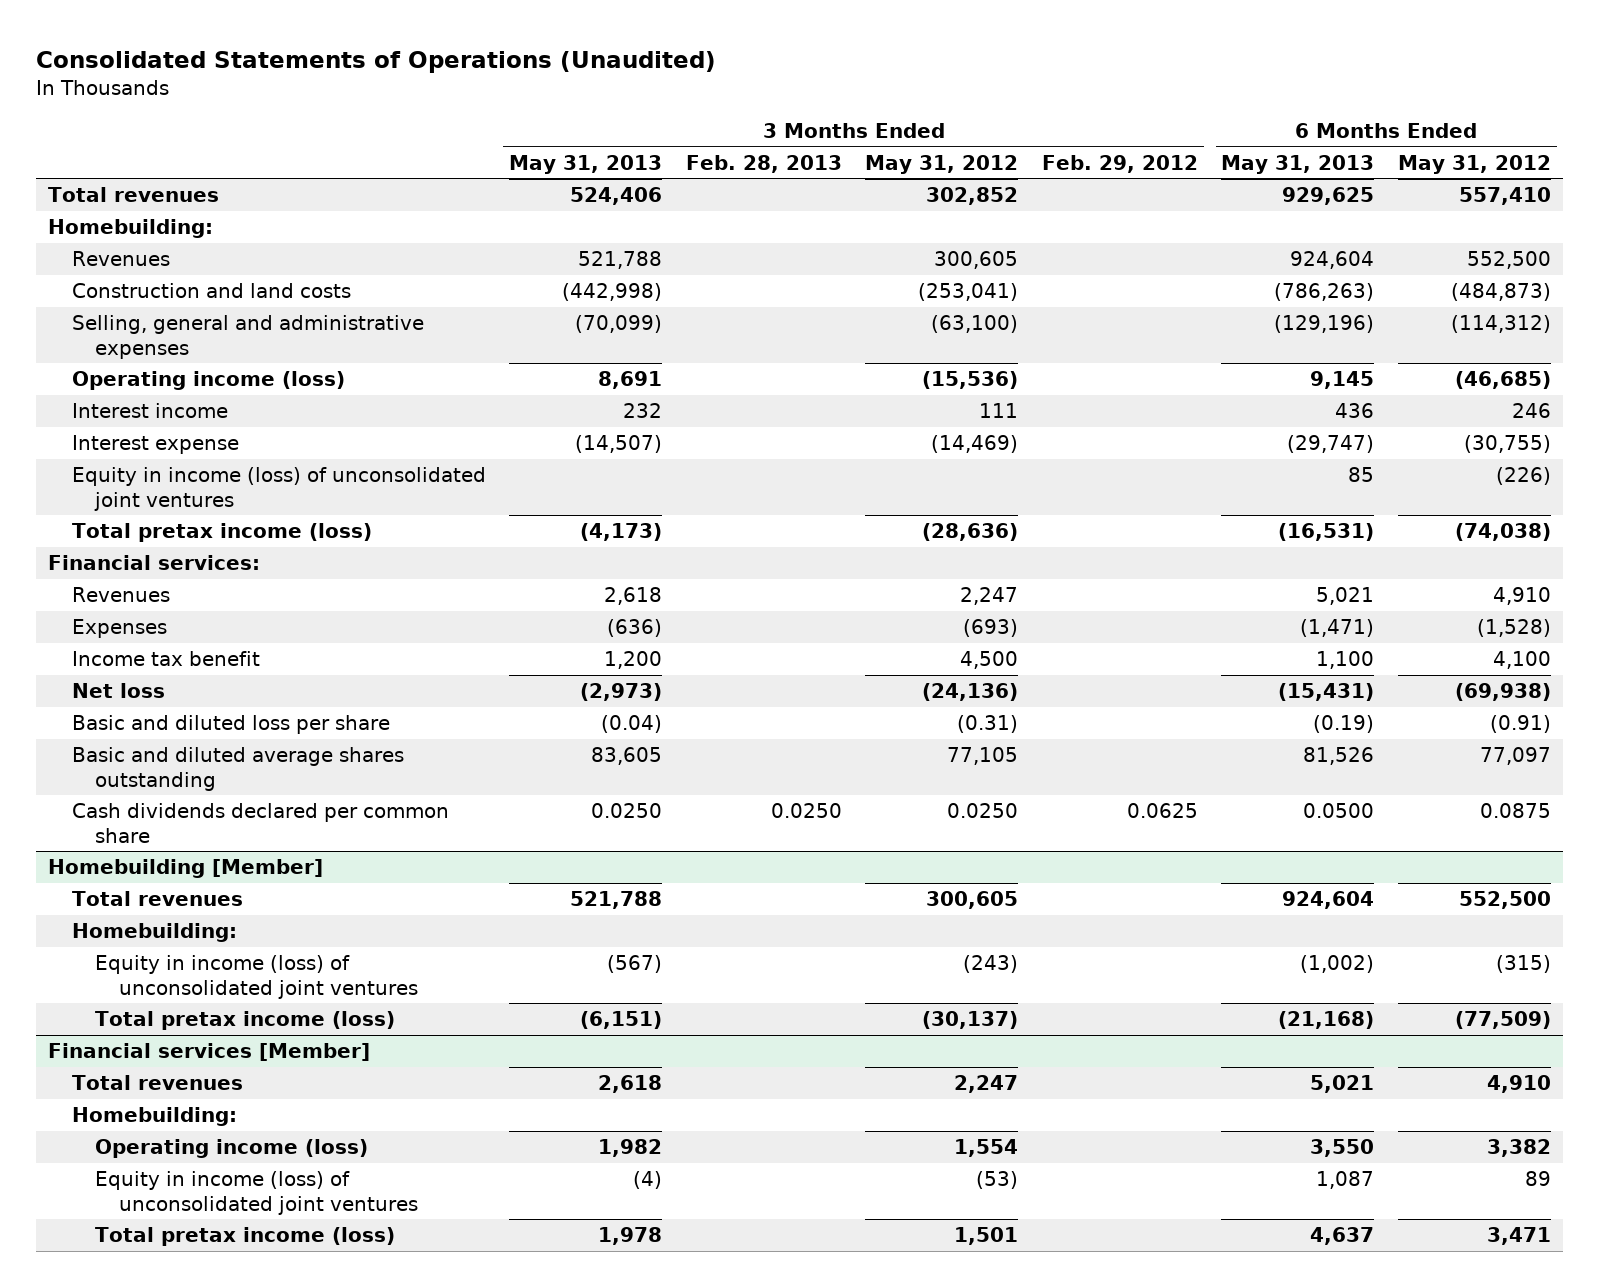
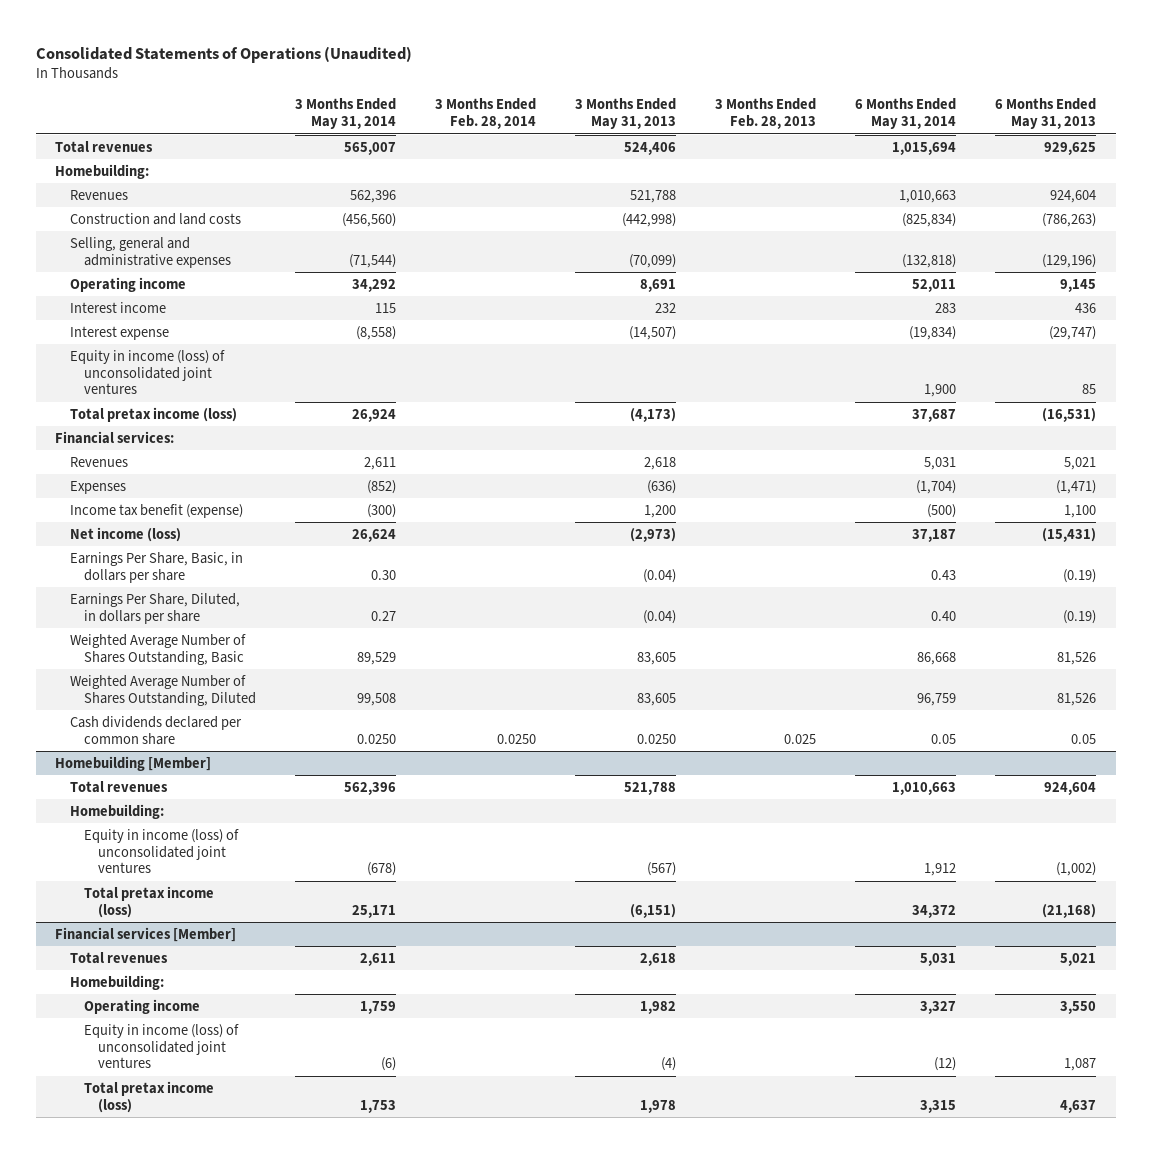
- | 3 Months Ended May 31, 2013 | 3 Months Ended Feb. 28, 2013 | 3 Months Ended May 31, 2012 | 3 Months Ended Feb. 29, 2012 | 6 Months Ended May 31, 2013 | 6 Months Ended May 31, 2012
+ | 3 Months Ended May 31, 2014 | 3 Months Ended Feb. 28, 2014 | 3 Months Ended May 31, 2013 | 3 Months Ended Feb. 28, 2013 | 6 Months Ended May 31, 2014 | 6 Months Ended May 31, 2013
- Operating income (loss) | 8,691 | | (15,536) | | 9,145 | (46,685)
+ Operating income | 34,292 | | 8,691 | | 52,011 | 9,145
- Income tax benefit | 1,200 | | 4,500 | | 1,100 | 4,100
- Net loss | (2,973) | | (24,136) | | (15,431) | (69,938)
- Basic and diluted loss per share | (0.04) | | (0.31) | | (0.19) | (0.91)
- Basic and diluted average shares outstanding | 83,605 | | 77,105 | | 81,526 | 77,097
- Cash dividends declared per common share | 0.0250 | 0.0250 | 0.0250 | 0.0625 | 0.0500 | 0.0875
+ Income tax benefit (expense) | (300) | | 1,200 | | (500) | 1,100
+ Net income (loss) | 26,624 | | (2,973) | | 37,187 | (15,431)
+ Earnings Per Share, Basic, in dollars per share | 0.30 | | (0.04) | | 0.43 | (0.19)
+ Earnings Per Share, Diluted, in dollars per share | 0.27 | | (0.04) | | 0.40 | (0.19)
+ Weighted Average Number of Shares Outstanding, Basic | 89,529 | | 83,605 | | 86,668 | 81,526
+ Weighted Average Number of Shares Outstanding, Diluted | 99,508 | | 83,605 | | 96,759 | 81,526
+ Cash dividends declared per common share | 0.0250 | 0.0250 | 0.0250 | 0.025 | 0.05 | 0.05
@ Financial services [Member]
- Operating income (loss) | 1,982 | | 1,554 | | 3,550 | 3,382
+ Operating income | 1,759 | | 1,982 | | 3,327 | 3,550

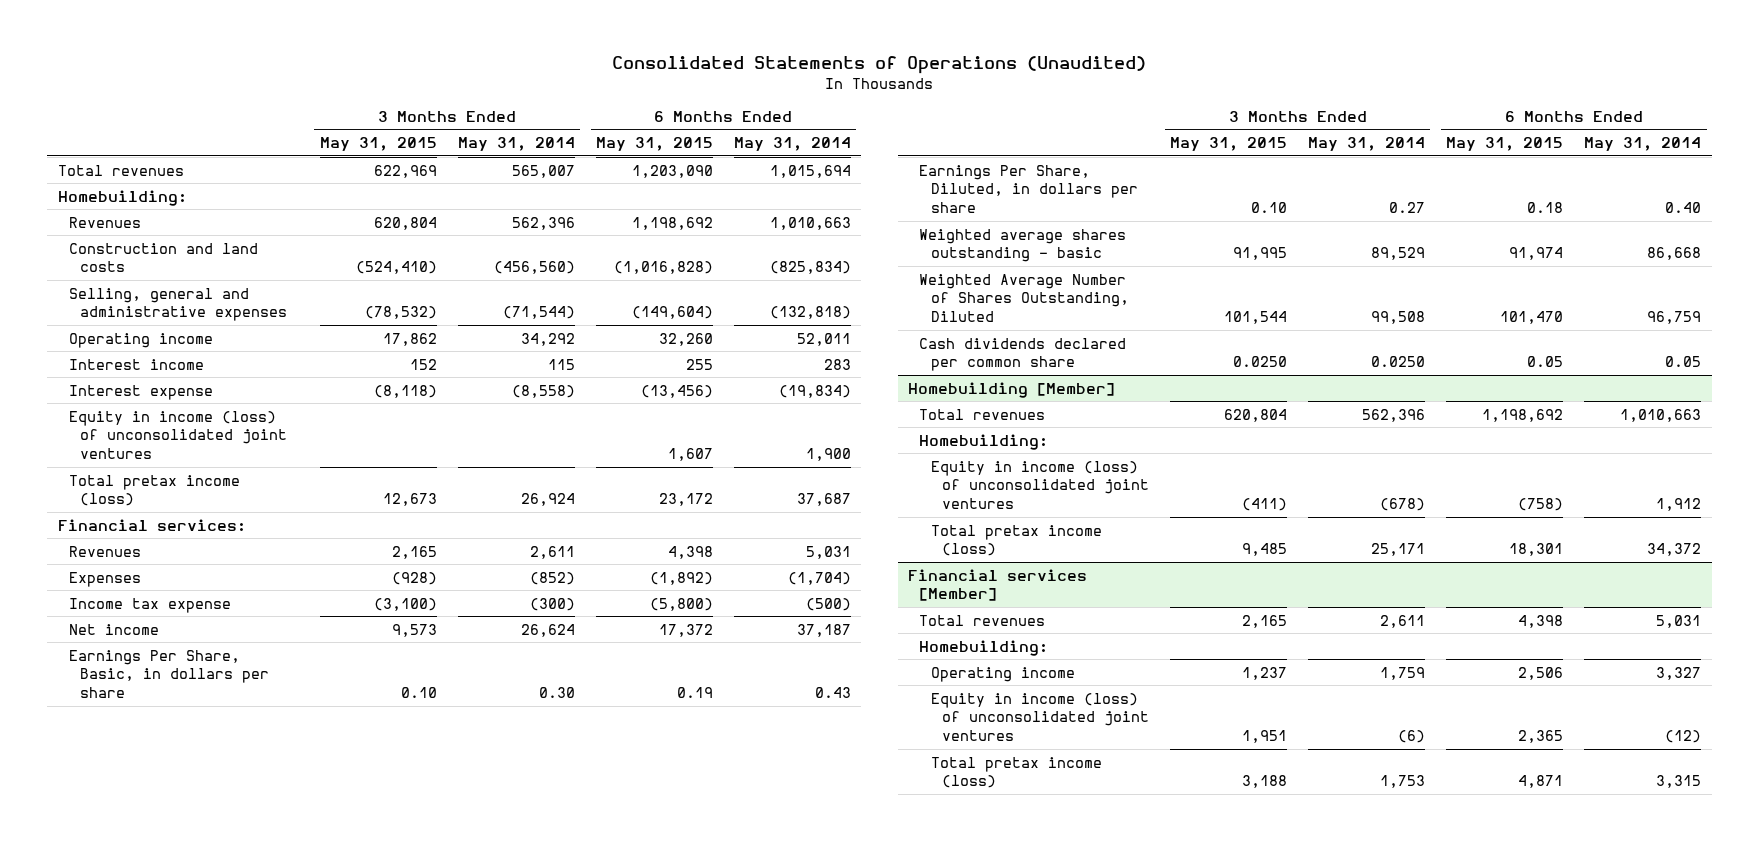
- | 3 Months Ended May 31, 2014 | 3 Months Ended Feb. 28, 2014 | 3 Months Ended May 31, 2013 | 3 Months Ended Feb. 28, 2013 | 6 Months Ended May 31, 2014 | 6 Months Ended May 31, 2013
+ | 3 Months Ended May 31, 2015 | 3 Months Ended May 31, 2014 | 6 Months Ended May 31, 2015 | 6 Months Ended May 31, 2014
- Income tax benefit (expense) | (300) | | 1,200 | | (500) | 1,100
- Net income (loss) | 26,624 | | (2,973) | | 37,187 | (15,431)
+ Income tax expense | (3,100) | (300) | (5,800) | (500)
+ Net income | 9,573 | 26,624 | 17,372 | 37,187
- Weighted Average Number of Shares Outstanding, Basic | 89,529 | | 83,605 | | 86,668 | 81,526
+ Weighted average shares outstanding - basic | 91,995 | 89,529 | 91,974 | 86,668

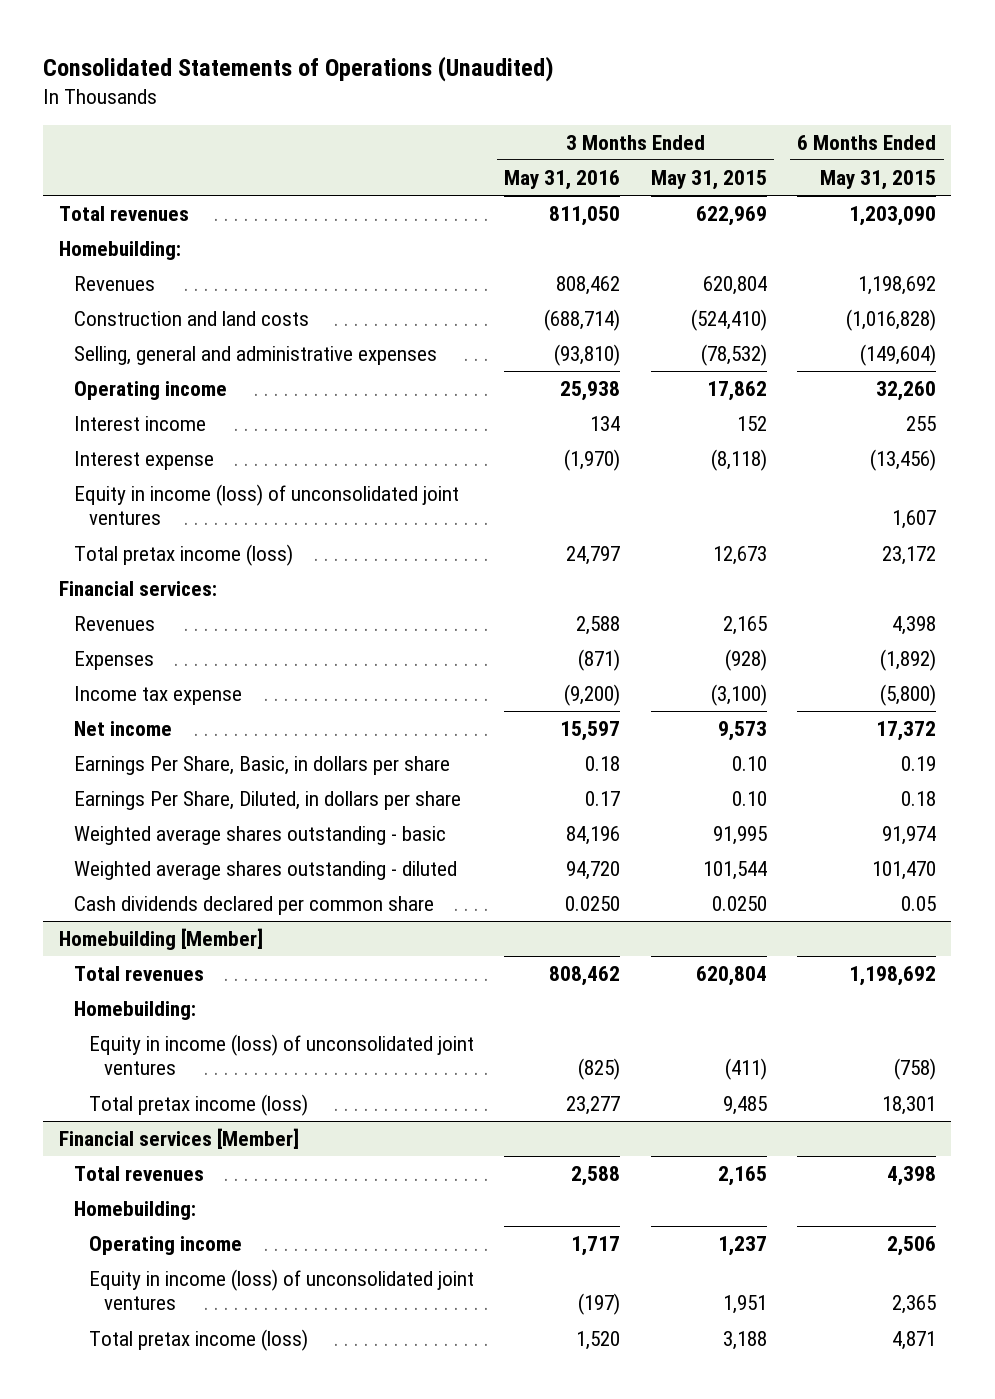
- | 3 Months Ended May 31, 2015 | 3 Months Ended May 31, 2014 | 6 Months Ended May 31, 2015 | 6 Months Ended May 31, 2014
+ | 3 Months Ended May 31, 2016 | 3 Months Ended May 31, 2015 | 6 Months Ended May 31, 2015
- Weighted Average Number of Shares Outstanding, Diluted | 101,544 | 99,508 | 101,470 | 96,759
+ Weighted average shares outstanding - diluted | 94,720 | 101,544 | 101,470

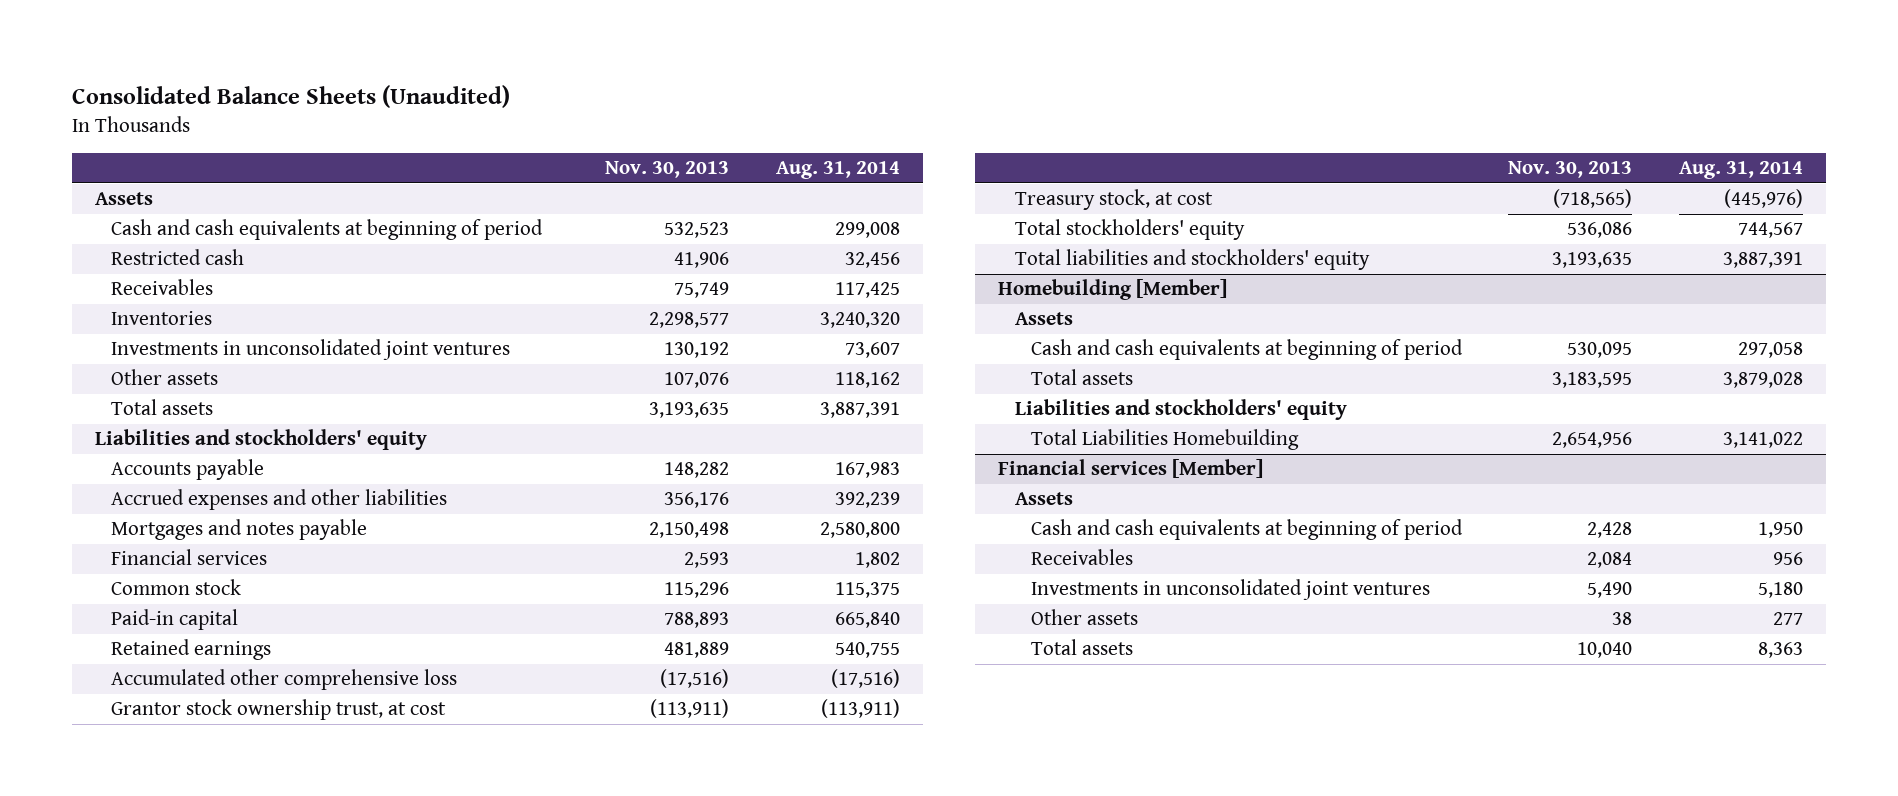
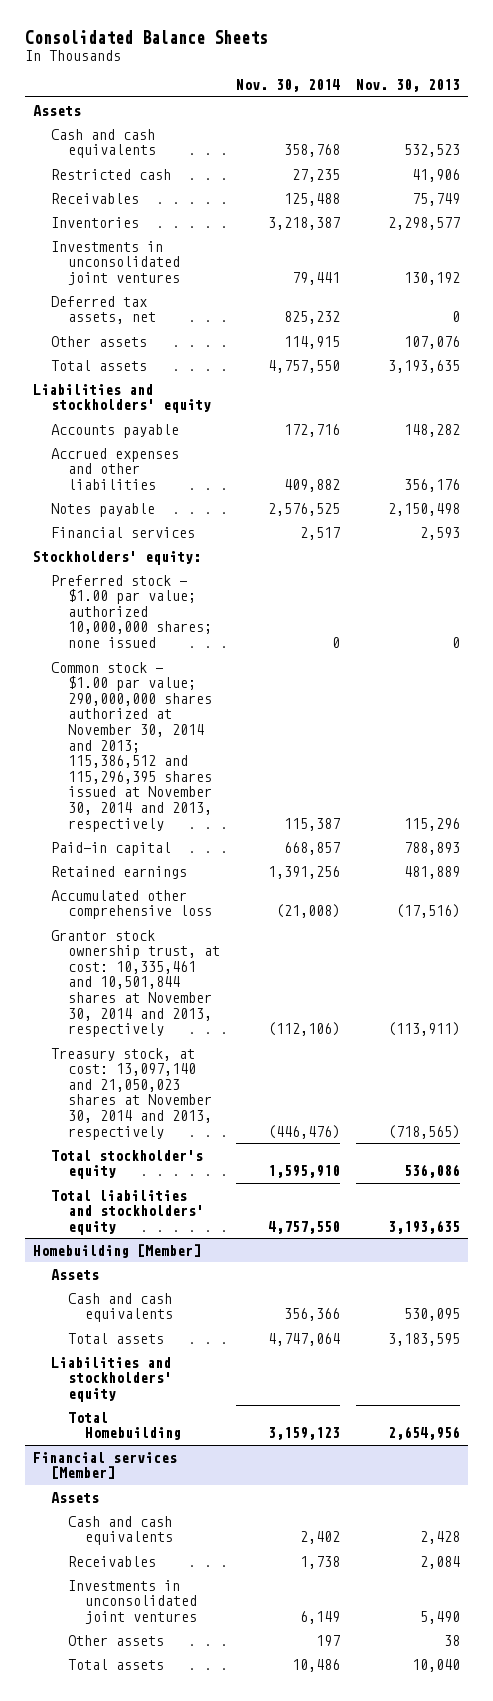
- Consolidated Balance Sheets (Unaudited)
+ Consolidated Balance Sheets
- | Nov. 30, 2013 | Aug. 31, 2014
+ | Nov. 30, 2014 | Nov. 30, 2013
- Cash and cash equivalents at beginning of period | 532,523 | 299,008
+ Cash and cash equivalents | 358,768 | 532,523
+ Deferred tax assets, net | 825,232 | 0
- Mortgages and notes payable | 2,150,498 | 2,580,800
+ Notes payable | 2,576,525 | 2,150,498
- Common stock | 115,296 | 115,375
+ Stockholders' equity:
+ Preferred stock - $1.00 par value; authorized 10,000,000 shares; none issued | 0 | 0
+ Common stock - $1.00 par value; 290,000,000 shares authorized at November 30, 2014 and 2013; 115,386,512 and 115,296,395 shares issued at November 30, 2014 and 2013, respectively | 115,387 | 115,296
- Grantor stock ownership trust, at cost | (113,911) | (113,911)
- Treasury stock, at cost | (718,565) | (445,976)
- Total stockholders' equity | 536,086 | 744,567
+ Grantor stock ownership trust, at cost: 10,335,461 and 10,501,844 shares at November 30, 2014 and 2013, respectively | (112,106) | (113,911)
+ Treasury stock, at cost: 13,097,140 and 21,050,023 shares at November 30, 2014 and 2013, respectively | (446,476) | (718,565)
+ Total stockholder's equity | 1,595,910 | 536,086
@ Homebuilding [Member]
- Cash and cash equivalents at beginning of period | 530,095 | 297,058
+ Cash and cash equivalents | 356,366 | 530,095
- Total Liabilities Homebuilding | 2,654,956 | 3,141,022
+ Total Homebuilding | 3,159,123 | 2,654,956
@ Financial services [Member]
- Cash and cash equivalents at beginning of period | 2,428 | 1,950
+ Cash and cash equivalents | 2,402 | 2,428

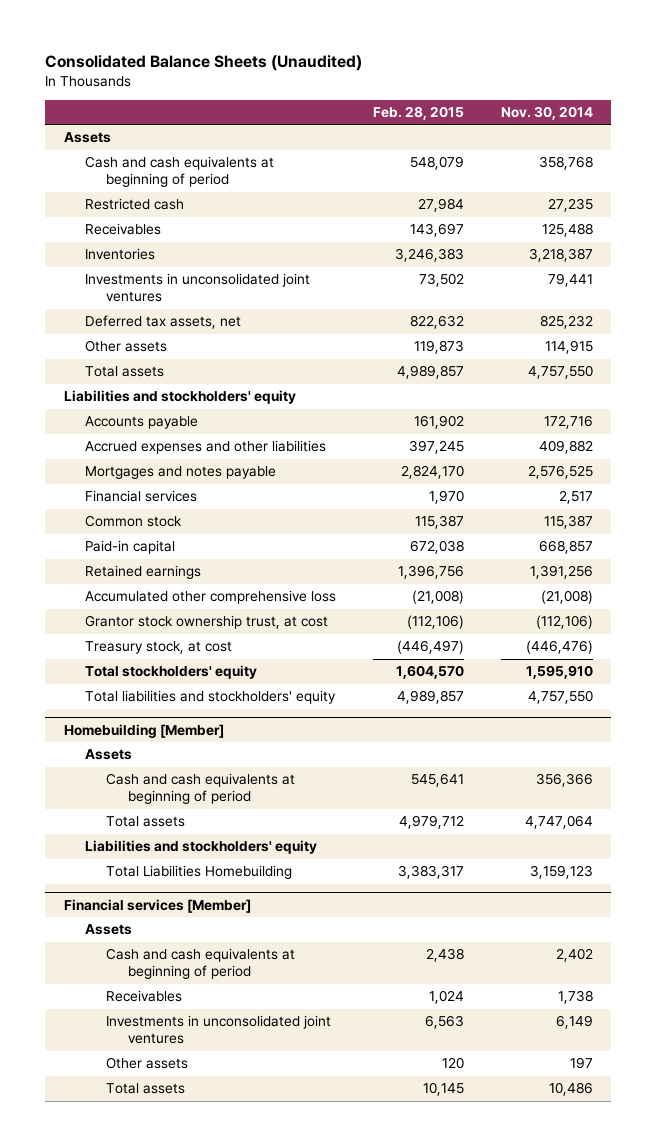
- Consolidated Balance Sheets
+ Consolidated Balance Sheets (Unaudited)
- | Nov. 30, 2014 | Nov. 30, 2013
+ | Feb. 28, 2015 | Nov. 30, 2014
- Cash and cash equivalents | 358,768 | 532,523
+ Cash and cash equivalents at beginning of period | 548,079 | 358,768
- Notes payable | 2,576,525 | 2,150,498
+ Mortgages and notes payable | 2,824,170 | 2,576,525
- Stockholders' equity:
- Preferred stock - $1.00 par value; authorized 10,000,000 shares; none issued | 0 | 0
- Common stock - $1.00 par value; 290,000,000 shares authorized at November 30, 2014 and 2013; 115,386,512 and 115,296,395 shares issued at November 30, 2014 and 2013, respectively | 115,387 | 115,296
+ Common stock | 115,387 | 115,387
- Grantor stock ownership trust, at cost: 10,335,461 and 10,501,844 shares at November 30, 2014 and 2013, respectively | (112,106) | (113,911)
- Treasury stock, at cost: 13,097,140 and 21,050,023 shares at November 30, 2014 and 2013, respectively | (446,476) | (718,565)
- Total stockholder's equity | 1,595,910 | 536,086
+ Grantor stock ownership trust, at cost | (112,106) | (112,106)
+ Treasury stock, at cost | (446,497) | (446,476)
+ Total stockholders' equity | 1,604,570 | 1,595,910
@ Homebuilding [Member]
- Cash and cash equivalents | 356,366 | 530,095
+ Cash and cash equivalents at beginning of period | 545,641 | 356,366
- Total Homebuilding | 3,159,123 | 2,654,956
+ Total Liabilities Homebuilding | 3,383,317 | 3,159,123
@ Financial services [Member]
- Cash and cash equivalents | 2,402 | 2,428
+ Cash and cash equivalents at beginning of period | 2,438 | 2,402

